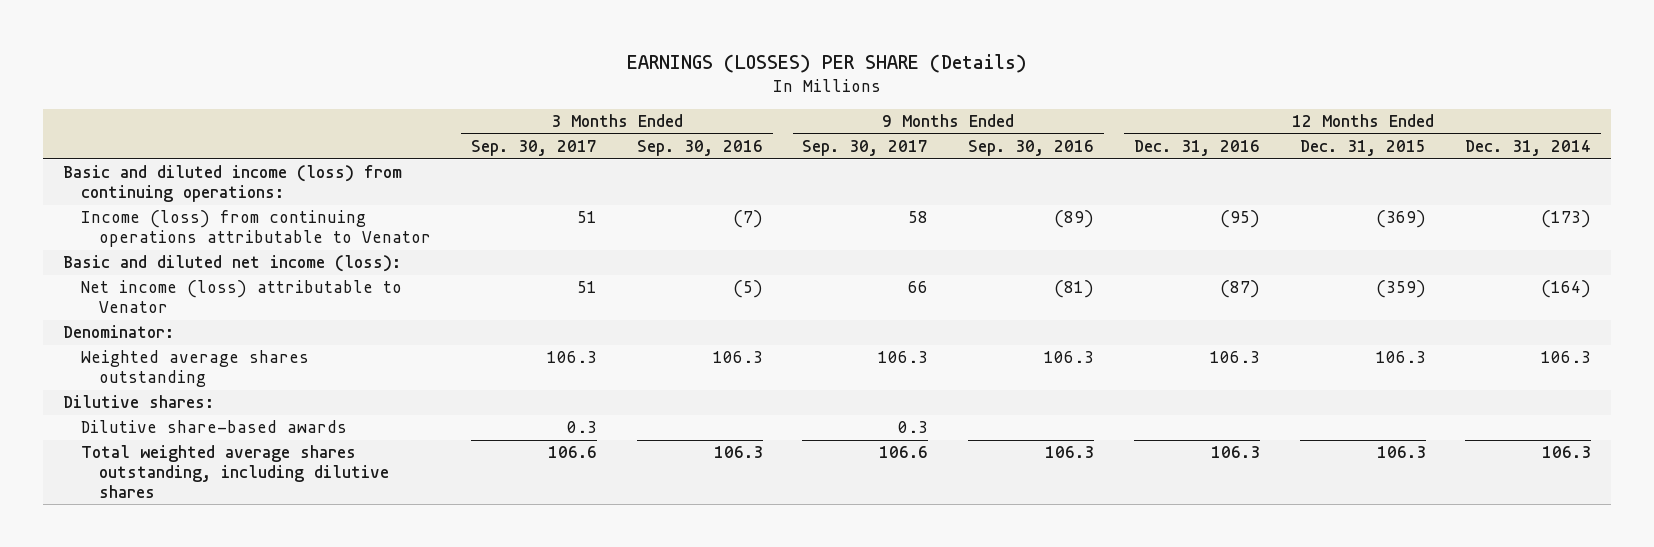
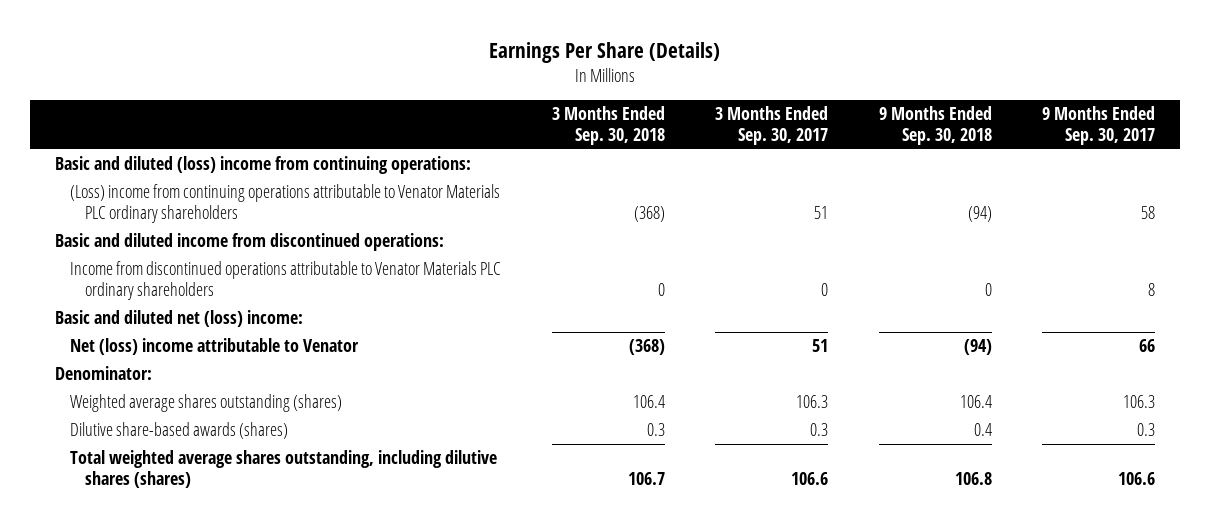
- EARNINGS (LOSSES) PER SHARE (Details)
+ Earnings Per Share (Details)
- | 3 Months Ended Sep. 30, 2017 | 3 Months Ended Sep. 30, 2016 | 9 Months Ended Sep. 30, 2017 | 9 Months Ended Sep. 30, 2016 | 12 Months Ended Dec. 31, 2016 | 12 Months Ended Dec. 31, 2015 | 12 Months Ended Dec. 31, 2014
+ | 3 Months Ended Sep. 30, 2018 | 3 Months Ended Sep. 30, 2017 | 9 Months Ended Sep. 30, 2018 | 9 Months Ended Sep. 30, 2017
- Basic and diluted income (loss) from continuing operations:
- Income (loss) from continuing operations attributable to Venator | 51 | (7) | 58 | (89) | (95) | (369) | (173)
- Basic and diluted net income (loss):
- Net income (loss) attributable to Venator | 51 | (5) | 66 | (81) | (87) | (359) | (164)
+ Basic and diluted (loss) income from continuing operations:
+ (Loss) income from continuing operations attributable to Venator Materials PLC ordinary shareholders | (368) | 51 | (94) | 58
+ Basic and diluted income from discontinued operations:
+ Income from discontinued operations attributable to Venator Materials PLC ordinary shareholders | 0 | 0 | 0 | 8
+ Basic and diluted net (loss) income:
+ Net (loss) income attributable to Venator | (368) | 51 | (94) | 66
- Weighted average shares outstanding | 106.3 | 106.3 | 106.3 | 106.3 | 106.3 | 106.3 | 106.3
- Dilutive shares:
- Dilutive share-based awards | 0.3 | | 0.3 | | | |
- Total weighted average shares outstanding, including dilutive shares | 106.6 | 106.3 | 106.6 | 106.3 | 106.3 | 106.3 | 106.3
+ Weighted average shares outstanding (shares) | 106.4 | 106.3 | 106.4 | 106.3
+ Dilutive share-based awards (shares) | 0.3 | 0.3 | 0.4 | 0.3
+ Total weighted average shares outstanding, including dilutive shares (shares) | 106.7 | 106.6 | 106.8 | 106.6

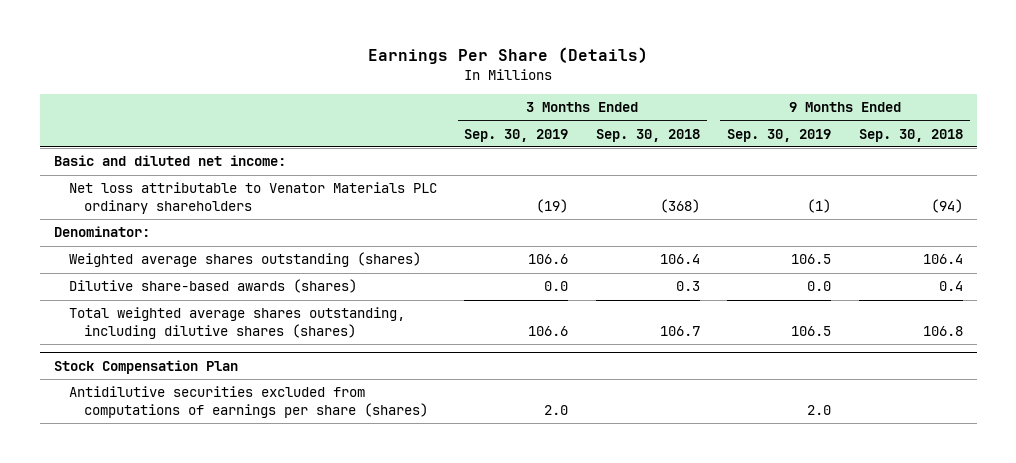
- | 3 Months Ended Sep. 30, 2018 | 3 Months Ended Sep. 30, 2017 | 9 Months Ended Sep. 30, 2018 | 9 Months Ended Sep. 30, 2017
+ | 3 Months Ended Sep. 30, 2019 | 3 Months Ended Sep. 30, 2018 | 9 Months Ended Sep. 30, 2019 | 9 Months Ended Sep. 30, 2018
- Basic and diluted (loss) income from continuing operations:
- (Loss) income from continuing operations attributable to Venator Materials PLC ordinary shareholders | (368) | 51 | (94) | 58
- Basic and diluted income from discontinued operations:
- Income from discontinued operations attributable to Venator Materials PLC ordinary shareholders | 0 | 0 | 0 | 8
- Basic and diluted net (loss) income:
- Net (loss) income attributable to Venator | (368) | 51 | (94) | 66
+ Basic and diluted net income:
+ Net loss attributable to Venator Materials PLC ordinary shareholders | (19) | (368) | (1) | (94)
+ Stock Compensation Plan
+ Antidilutive securities excluded from computations of earnings per share (shares) | 2.0 | | 2.0 |

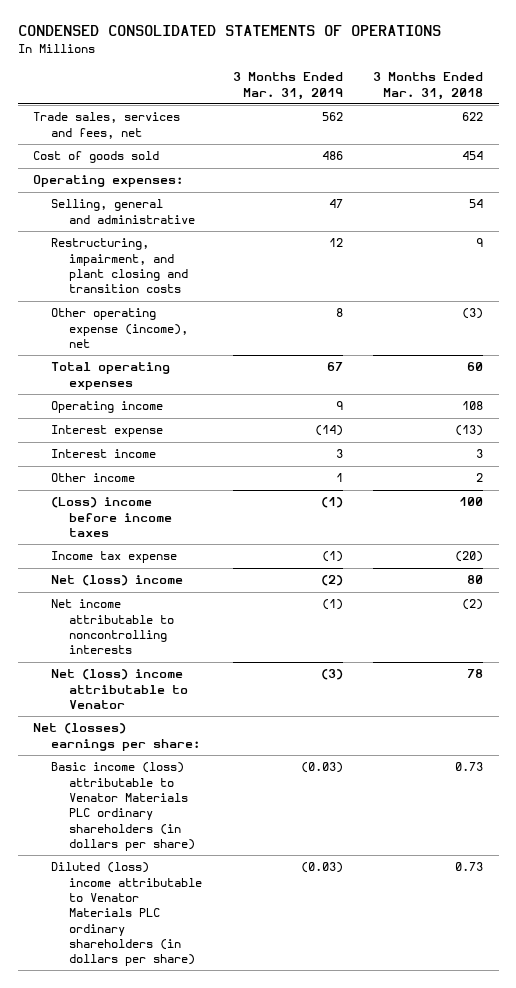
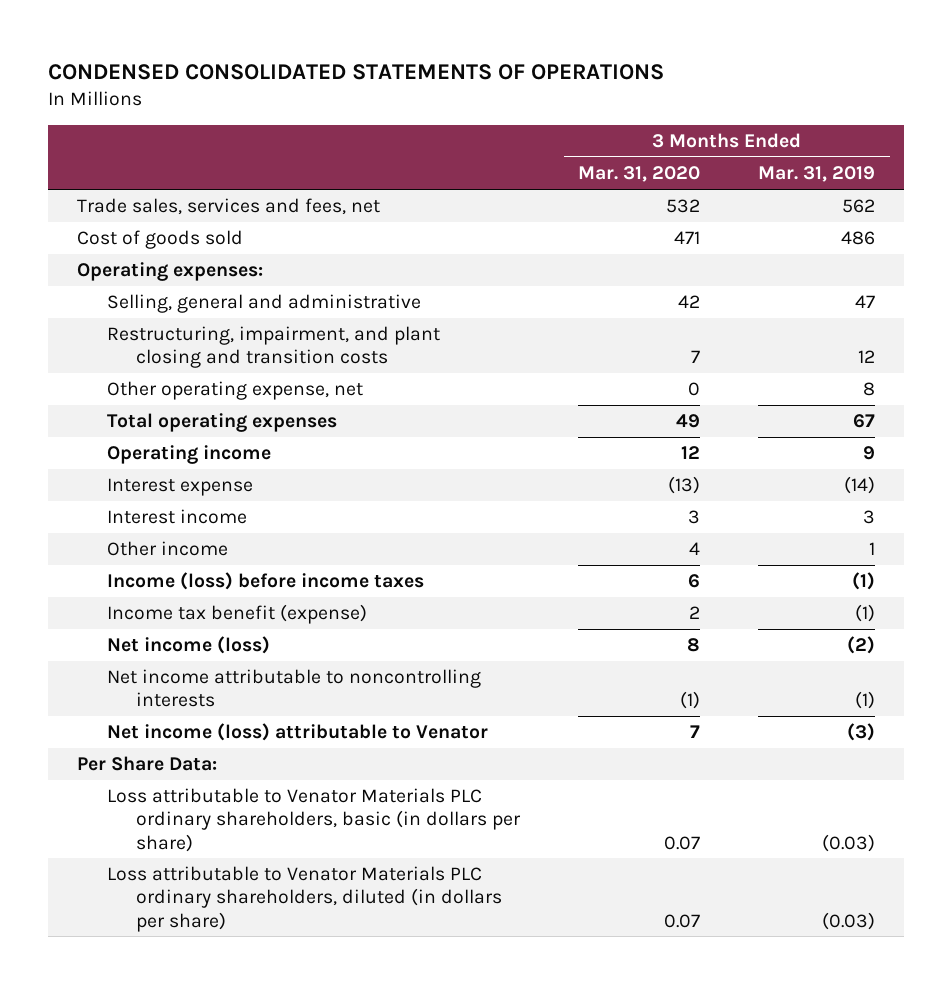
- | 3 Months Ended Mar. 31, 2019 | 3 Months Ended Mar. 31, 2018
+ | 3 Months Ended Mar. 31, 2020 | 3 Months Ended Mar. 31, 2019
- Other operating expense (income), net | 8 | (3)
+ Other operating expense, net | 0 | 8
- (Loss) income before income taxes | (1) | 100
- Income tax expense | (1) | (20)
- Net (loss) income | (2) | 80
+ Income (loss) before income taxes | 6 | (1)
+ Income tax benefit (expense) | 2 | (1)
+ Net income (loss) | 8 | (2)
- Net (loss) income attributable to Venator | (3) | 78
- Net (losses) earnings per share:
- Basic income (loss) attributable to Venator Materials PLC ordinary shareholders (in dollars per share) | (0.03) | 0.73
- Diluted (loss) income attributable to Venator Materials PLC ordinary shareholders (in dollars per share) | (0.03) | 0.73
+ Net income (loss) attributable to Venator | 7 | (3)
+ Per Share Data:
+ Loss attributable to Venator Materials PLC ordinary shareholders, basic (in dollars per share) | 0.07 | (0.03)
+ Loss attributable to Venator Materials PLC ordinary shareholders, diluted (in dollars per share) | 0.07 | (0.03)

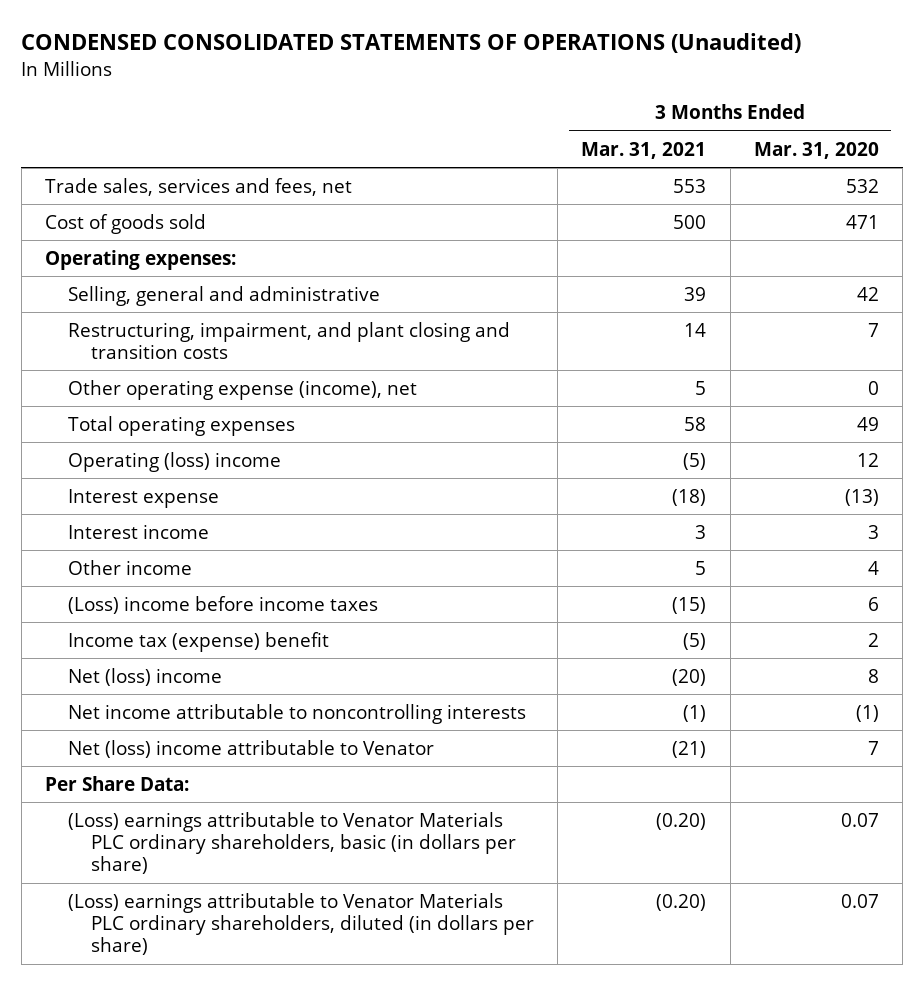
- CONDENSED CONSOLIDATED STATEMENTS OF OPERATIONS
+ CONDENSED CONSOLIDATED STATEMENTS OF OPERATIONS (Unaudited)
- | 3 Months Ended Mar. 31, 2020 | 3 Months Ended Mar. 31, 2019
+ | 3 Months Ended Mar. 31, 2021 | 3 Months Ended Mar. 31, 2020
- Other operating expense, net | 0 | 8
+ Other operating expense (income), net | 5 | 0
- Operating income | 12 | 9
+ Operating (loss) income | (5) | 12
- Income (loss) before income taxes | 6 | (1)
- Income tax benefit (expense) | 2 | (1)
- Net income (loss) | 8 | (2)
+ (Loss) income before income taxes | (15) | 6
+ Income tax (expense) benefit | (5) | 2
+ Net (loss) income | (20) | 8
- Net income (loss) attributable to Venator | 7 | (3)
+ Net (loss) income attributable to Venator | (21) | 7
- Loss attributable to Venator Materials PLC ordinary shareholders, basic (in dollars per share) | 0.07 | (0.03)
- Loss attributable to Venator Materials PLC ordinary shareholders, diluted (in dollars per share) | 0.07 | (0.03)
+ (Loss) earnings attributable to Venator Materials PLC ordinary shareholders, basic (in dollars per share) | (0.20) | 0.07
+ (Loss) earnings attributable to Venator Materials PLC ordinary shareholders, diluted (in dollars per share) | (0.20) | 0.07

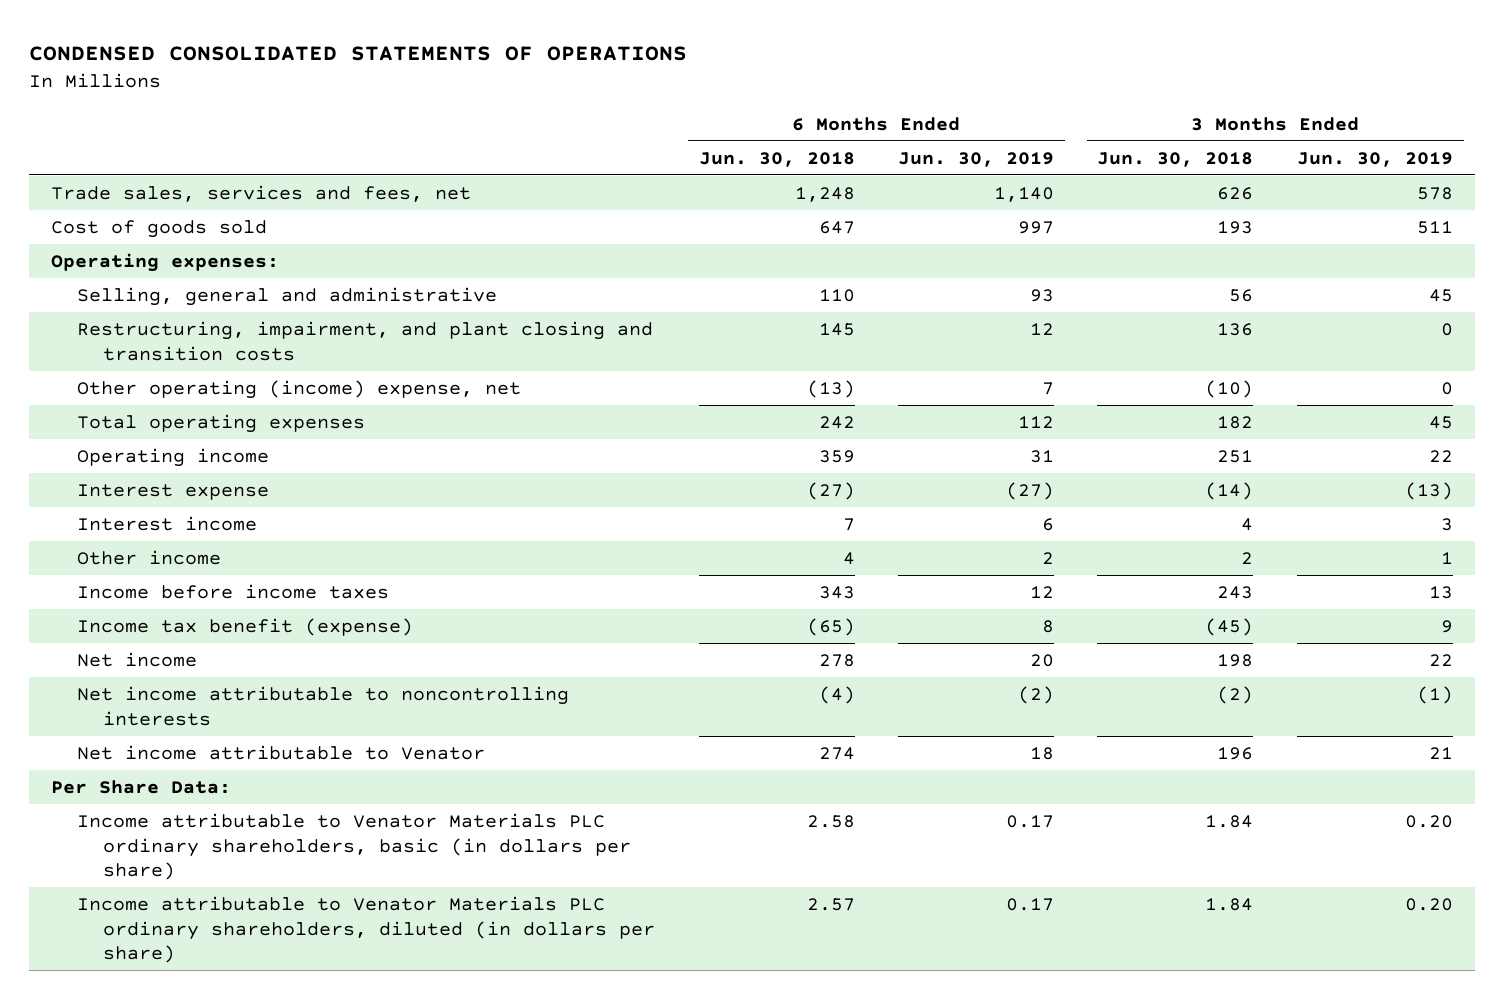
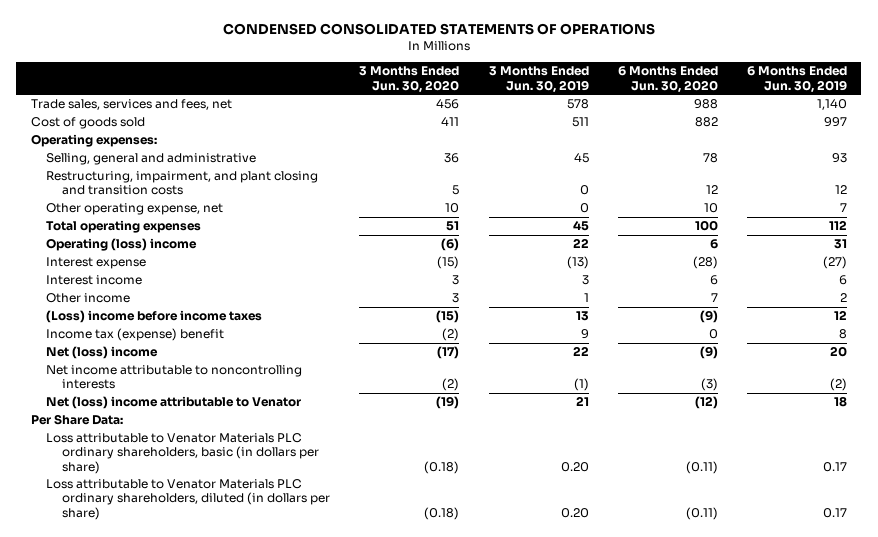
- | 6 Months Ended Jun. 30, 2018 | 6 Months Ended Jun. 30, 2019 | 3 Months Ended Jun. 30, 2018 | 3 Months Ended Jun. 30, 2019
+ | 3 Months Ended Jun. 30, 2020 | 3 Months Ended Jun. 30, 2019 | 6 Months Ended Jun. 30, 2020 | 6 Months Ended Jun. 30, 2019
- Other operating (income) expense, net | (13) | 7 | (10) | 0
+ Other operating expense, net | 10 | 0 | 10 | 7
- Operating income | 359 | 31 | 251 | 22
+ Operating (loss) income | (6) | 22 | 6 | 31
- Income before income taxes | 343 | 12 | 243 | 13
- Income tax benefit (expense) | (65) | 8 | (45) | 9
- Net income | 278 | 20 | 198 | 22
+ (Loss) income before income taxes | (15) | 13 | (9) | 12
+ Income tax (expense) benefit | (2) | 9 | 0 | 8
+ Net (loss) income | (17) | 22 | (9) | 20
- Net income attributable to Venator | 274 | 18 | 196 | 21
+ Net (loss) income attributable to Venator | (19) | 21 | (12) | 18
- Income attributable to Venator Materials PLC ordinary shareholders, basic (in dollars per share) | 2.58 | 0.17 | 1.84 | 0.20
- Income attributable to Venator Materials PLC ordinary shareholders, diluted (in dollars per share) | 2.57 | 0.17 | 1.84 | 0.20
+ Loss attributable to Venator Materials PLC ordinary shareholders, basic (in dollars per share) | (0.18) | 0.20 | (0.11) | 0.17
+ Loss attributable to Venator Materials PLC ordinary shareholders, diluted (in dollars per share) | (0.18) | 0.20 | (0.11) | 0.17

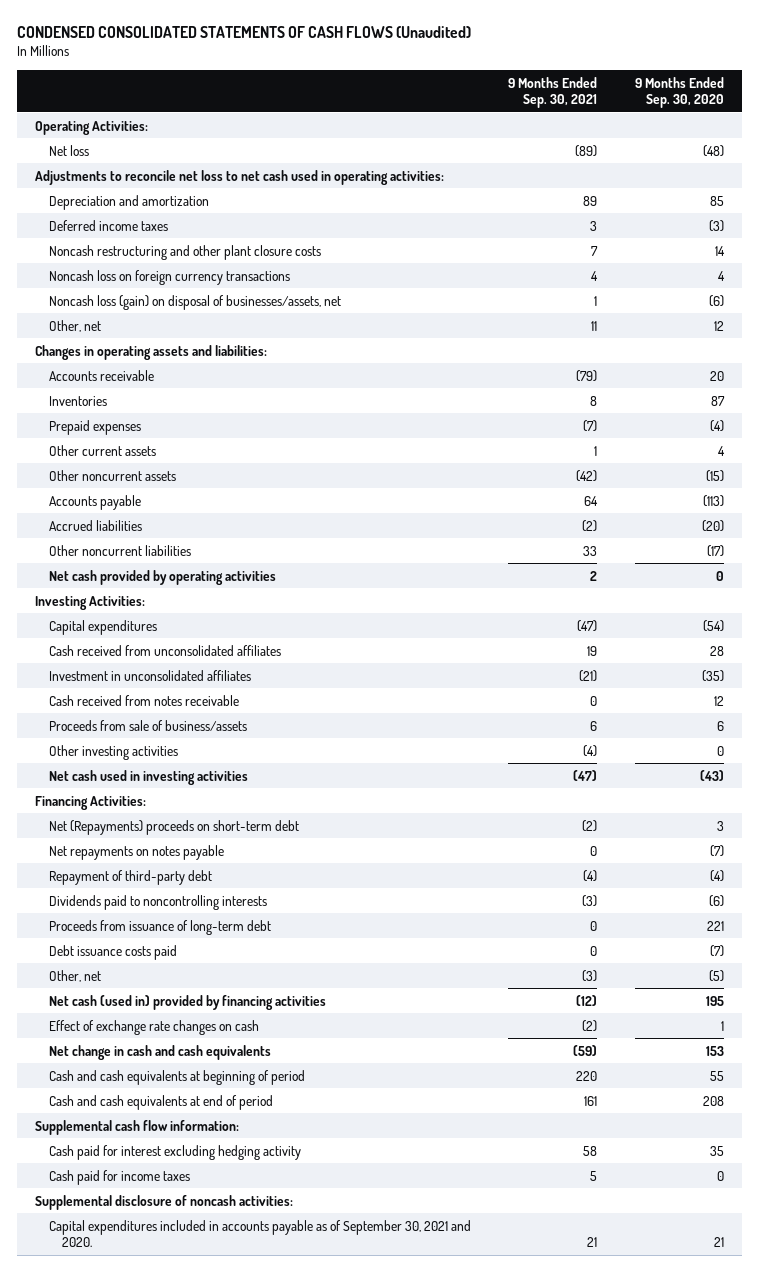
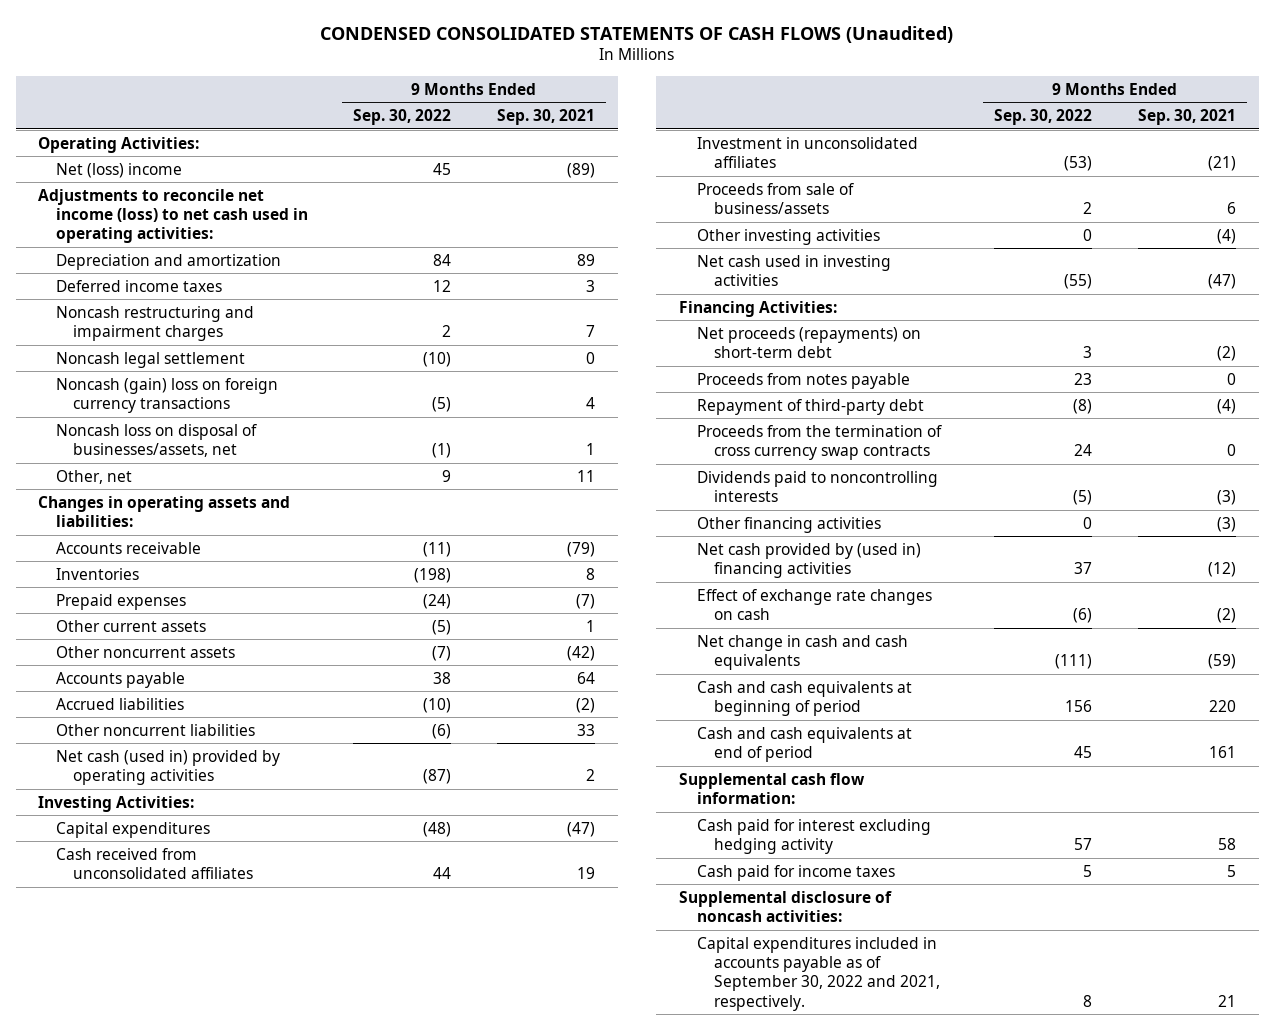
- | 9 Months Ended Sep. 30, 2021 | 9 Months Ended Sep. 30, 2020
+ | 9 Months Ended Sep. 30, 2022 | 9 Months Ended Sep. 30, 2021
- Net loss | (89) | (48)
- Adjustments to reconcile net loss to net cash used in operating activities:
+ Net (loss) income | 45 | (89)
+ Adjustments to reconcile net income (loss) to net cash used in operating activities:
- Noncash restructuring and other plant closure costs | 7 | 14
- Noncash loss on foreign currency transactions | 4 | 4
- Noncash loss (gain) on disposal of businesses/assets, net | 1 | (6)
+ Noncash restructuring and impairment charges | 2 | 7
+ Noncash legal settlement | (10) | 0
+ Noncash (gain) loss on foreign currency transactions | (5) | 4
+ Noncash loss on disposal of businesses/assets, net | (1) | 1
- Net cash provided by operating activities | 2 | 0
+ Net cash (used in) provided by operating activities | (87) | 2
- Cash received from notes receivable | 0 | 12
- Net (Repayments) proceeds on short-term debt | (2) | 3
- Net repayments on notes payable | 0 | (7)
+ Net proceeds (repayments) on short-term debt | 3 | (2)
+ Proceeds from notes payable | 23 | 0
+ Proceeds from the termination of cross currency swap contracts | 24 | 0
- Proceeds from issuance of long-term debt | 0 | 221
- Debt issuance costs paid | 0 | (7)
- Other, net | (3) | (5)
- Net cash (used in) provided by financing activities | (12) | 195
+ Other financing activities | 0 | (3)
+ Net cash provided by (used in) financing activities | 37 | (12)
- Capital expenditures included in accounts payable as of September 30, 2021 and 2020. | 21 | 21
+ Capital expenditures included in accounts payable as of September 30, 2022 and 2021, respectively. | 8 | 21

